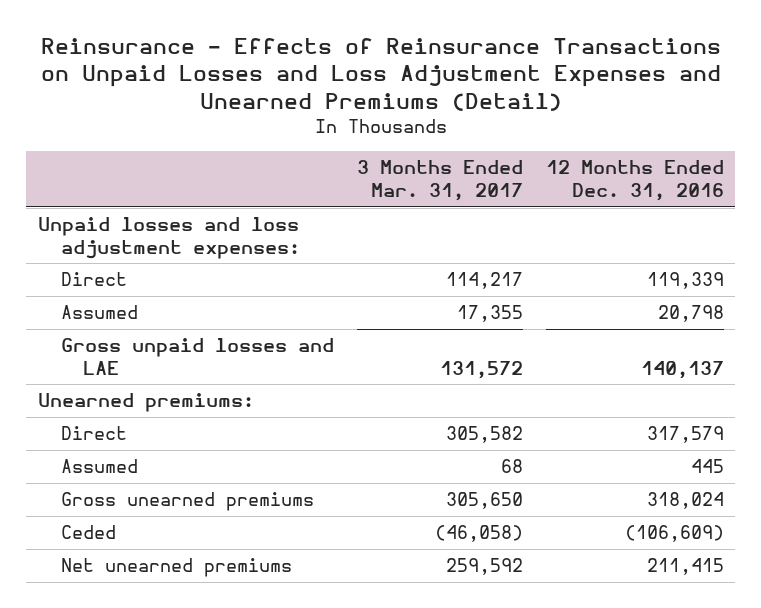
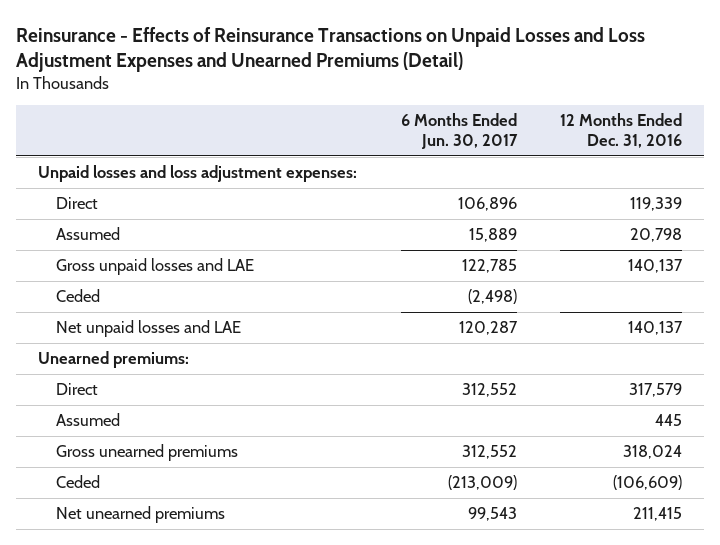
- | 3 Months Ended Mar. 31, 2017 | 12 Months Ended Dec. 31, 2016
+ | 6 Months Ended Jun. 30, 2017 | 12 Months Ended Dec. 31, 2016
+ Ceded | (2,498) |
+ Net unpaid losses and LAE | 120,287 | 140,137

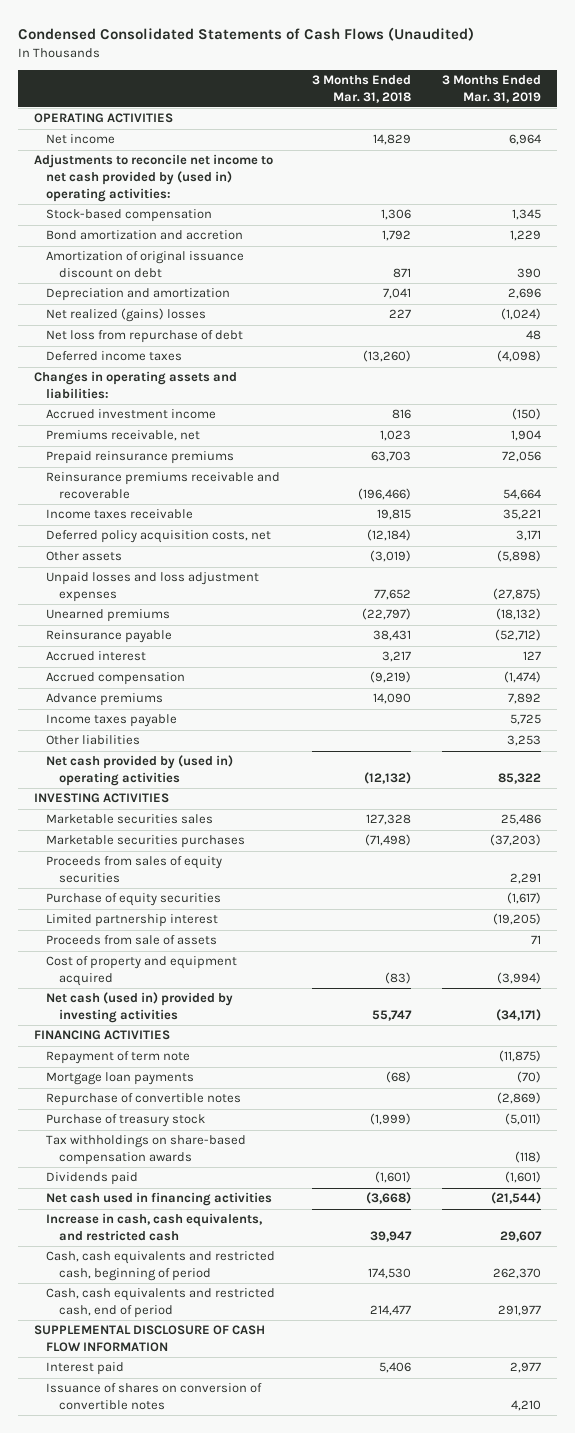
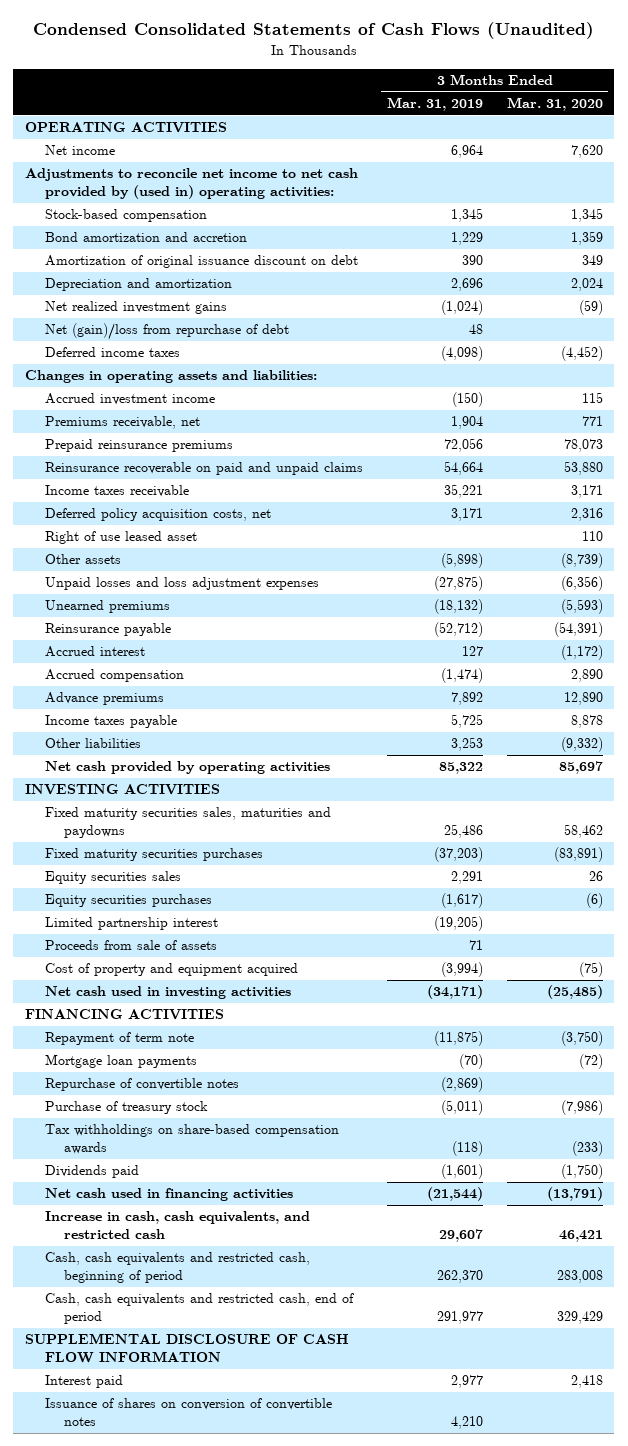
- | 3 Months Ended Mar. 31, 2018 | 3 Months Ended Mar. 31, 2019
+ | 3 Months Ended Mar. 31, 2019 | 3 Months Ended Mar. 31, 2020
- Net realized (gains) losses | 227 | (1,024)
- Net loss from repurchase of debt | | 48
+ Net realized investment gains | (1,024) | (59)
+ Net (gain)/loss from repurchase of debt | 48 |
- Reinsurance premiums receivable and recoverable | (196,466) | 54,664
+ Reinsurance recoverable on paid and unpaid claims | 54,664 | 53,880
+ Right of use leased asset | | 110
- Net cash provided by (used in) operating activities | (12,132) | 85,322
+ Net cash provided by operating activities | 85,322 | 85,697
- Marketable securities sales | 127,328 | 25,486
- Marketable securities purchases | (71,498) | (37,203)
- Proceeds from sales of equity securities | | 2,291
- Purchase of equity securities | | (1,617)
+ Fixed maturity securities sales, maturities and paydowns | 25,486 | 58,462
+ Fixed maturity securities purchases | (37,203) | (83,891)
+ Equity securities sales | 2,291 | 26
+ Equity securities purchases | (1,617) | (6)
- Net cash (used in) provided by investing activities | 55,747 | (34,171)
+ Net cash used in investing activities | (34,171) | (25,485)

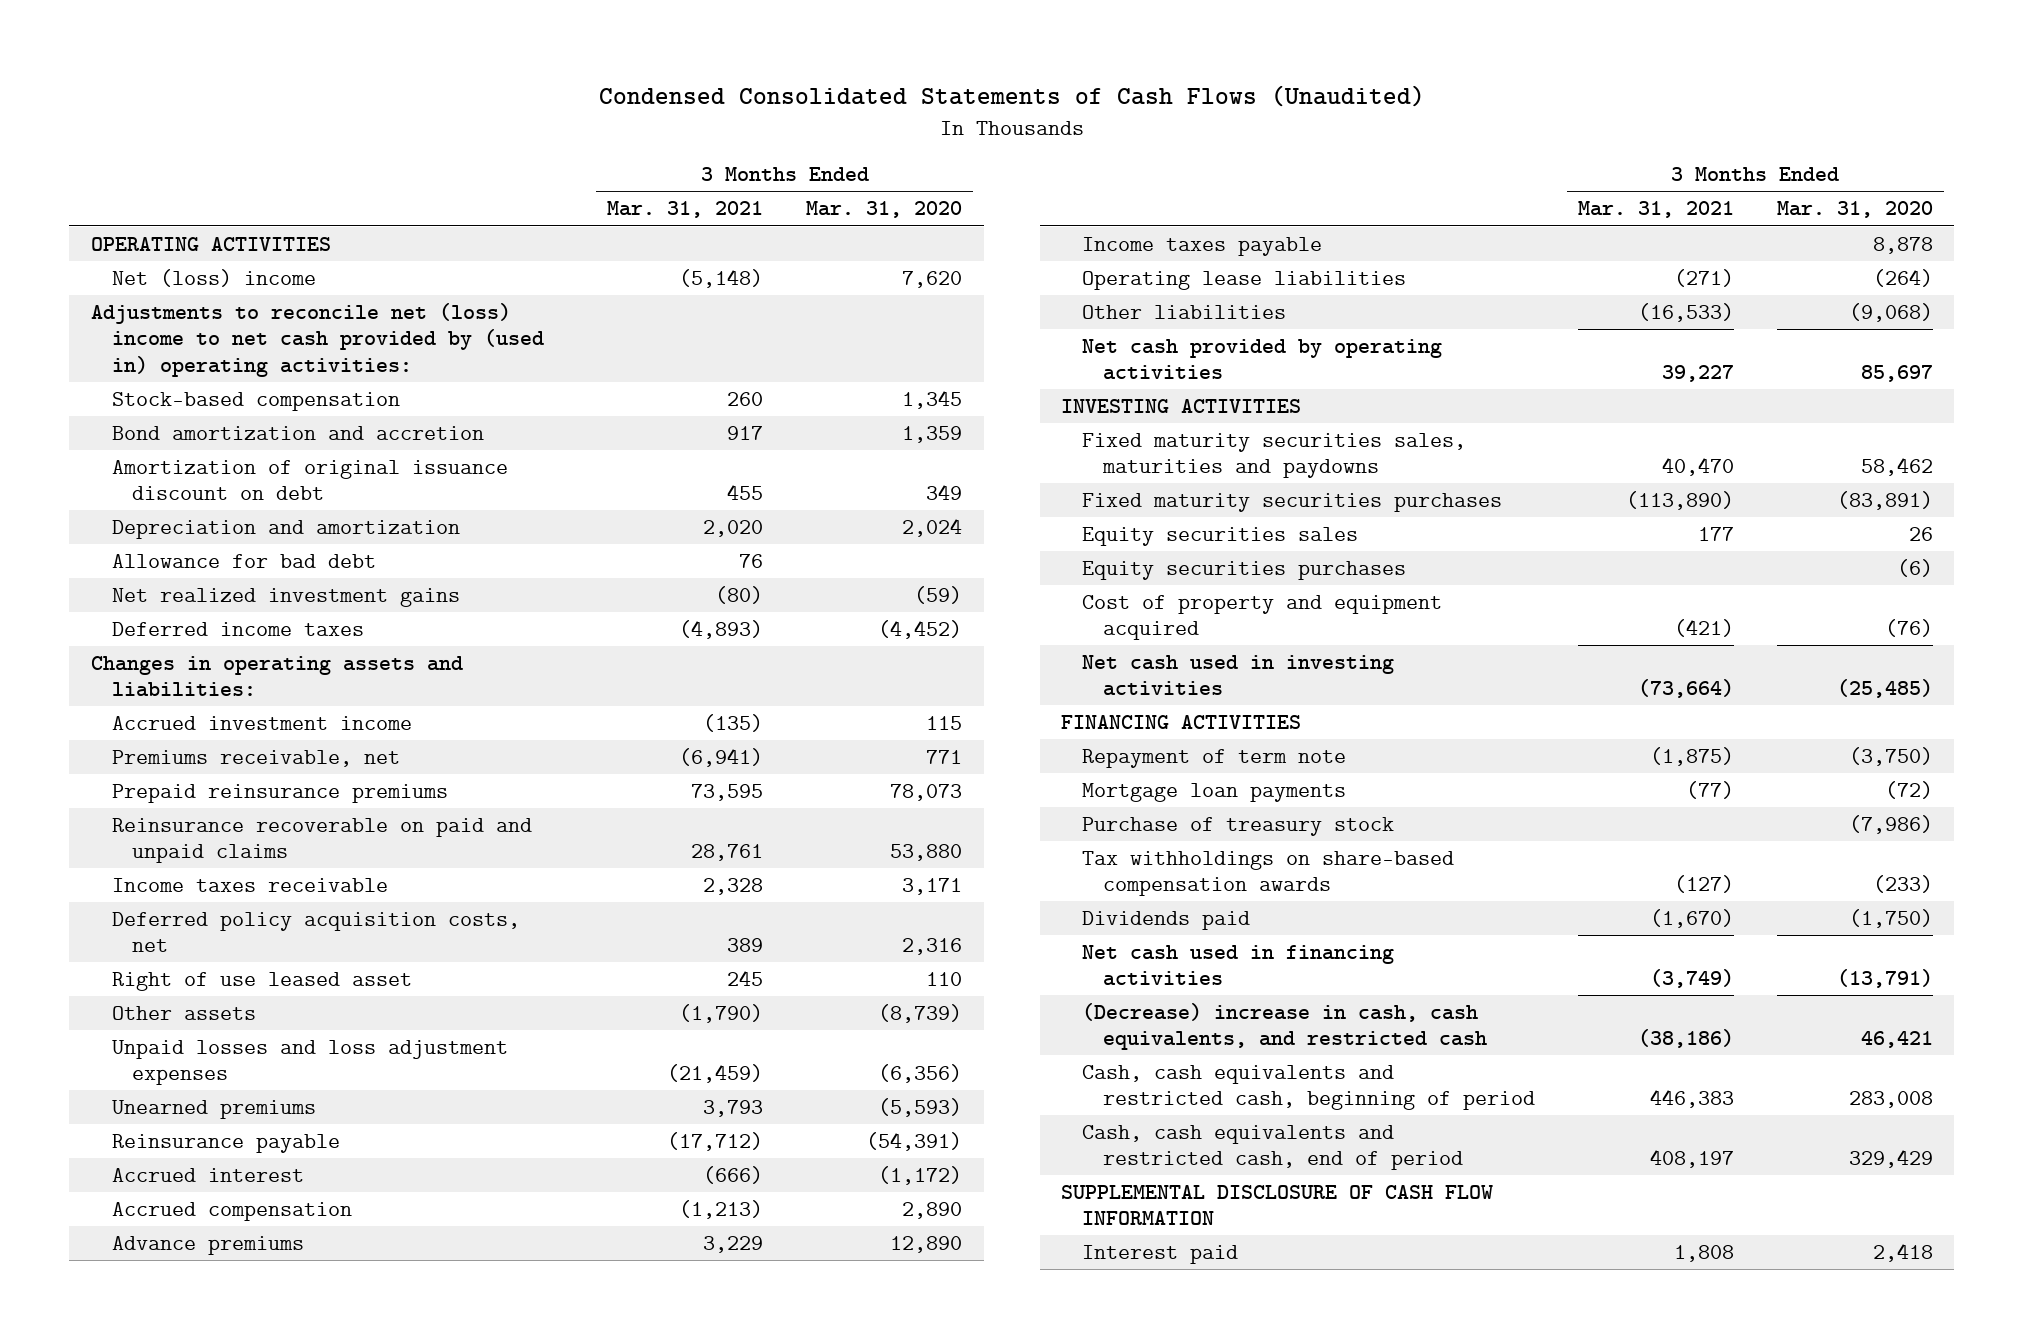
- | 3 Months Ended Mar. 31, 2019 | 3 Months Ended Mar. 31, 2020
+ | 3 Months Ended Mar. 31, 2021 | 3 Months Ended Mar. 31, 2020
- Net income | 6,964 | 7,620
- Adjustments to reconcile net income to net cash provided by (used in) operating activities:
+ Net (loss) income | (5,148) | 7,620
+ Adjustments to reconcile net (loss) income to net cash provided by (used in) operating activities:
+ Allowance for bad debt | 76 |
- Net (gain)/loss from repurchase of debt | 48 |
- Other liabilities | 3,253 | (9,332)
+ Operating lease liabilities | (271) | (264)
+ Other liabilities | (16,533) | (9,068)
- Limited partnership interest | (19,205) |
- Proceeds from sale of assets | 71 |
- Cost of property and equipment acquired | (3,994) | (75)
+ Cost of property and equipment acquired | (421) | (76)
- Repurchase of convertible notes | (2,869) |
- Increase in cash, cash equivalents, and restricted cash | 29,607 | 46,421
+ (Decrease) increase in cash, cash equivalents, and restricted cash | (38,186) | 46,421
- Issuance of shares on conversion of convertible notes | 4,210 |

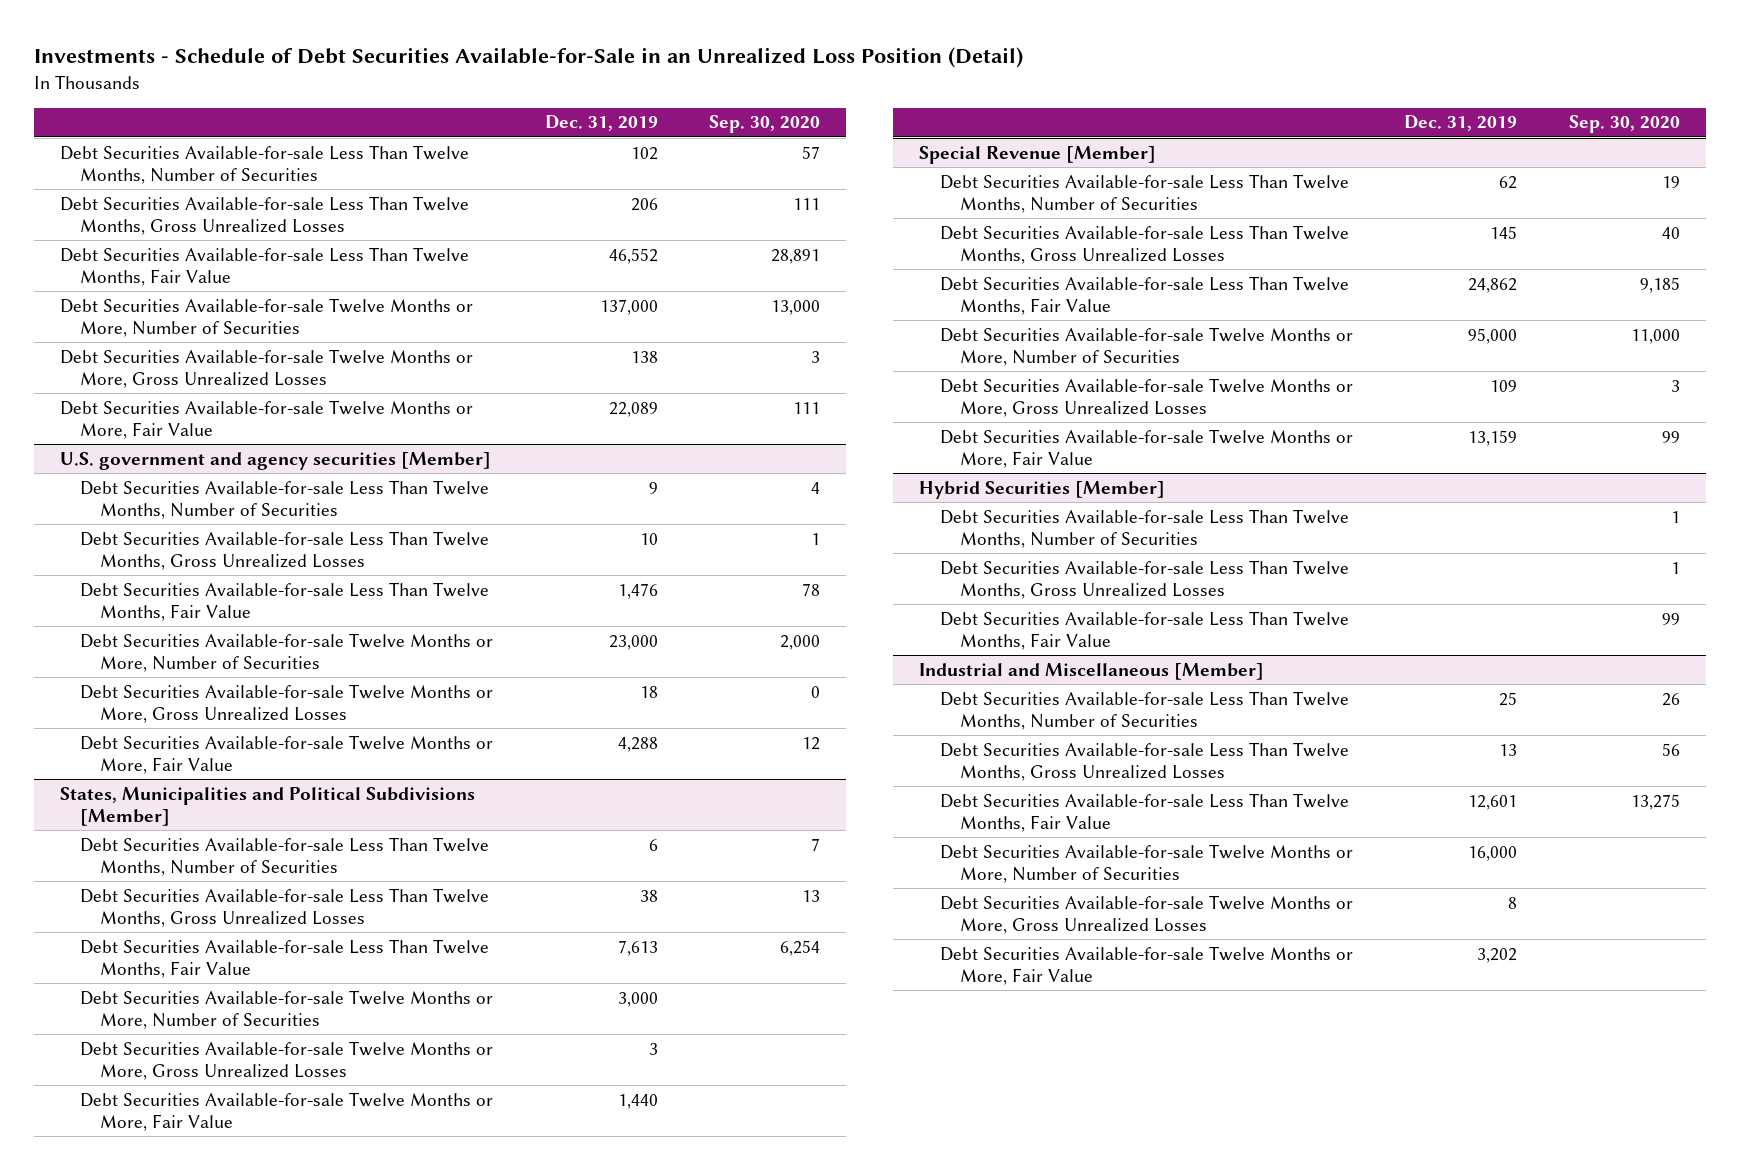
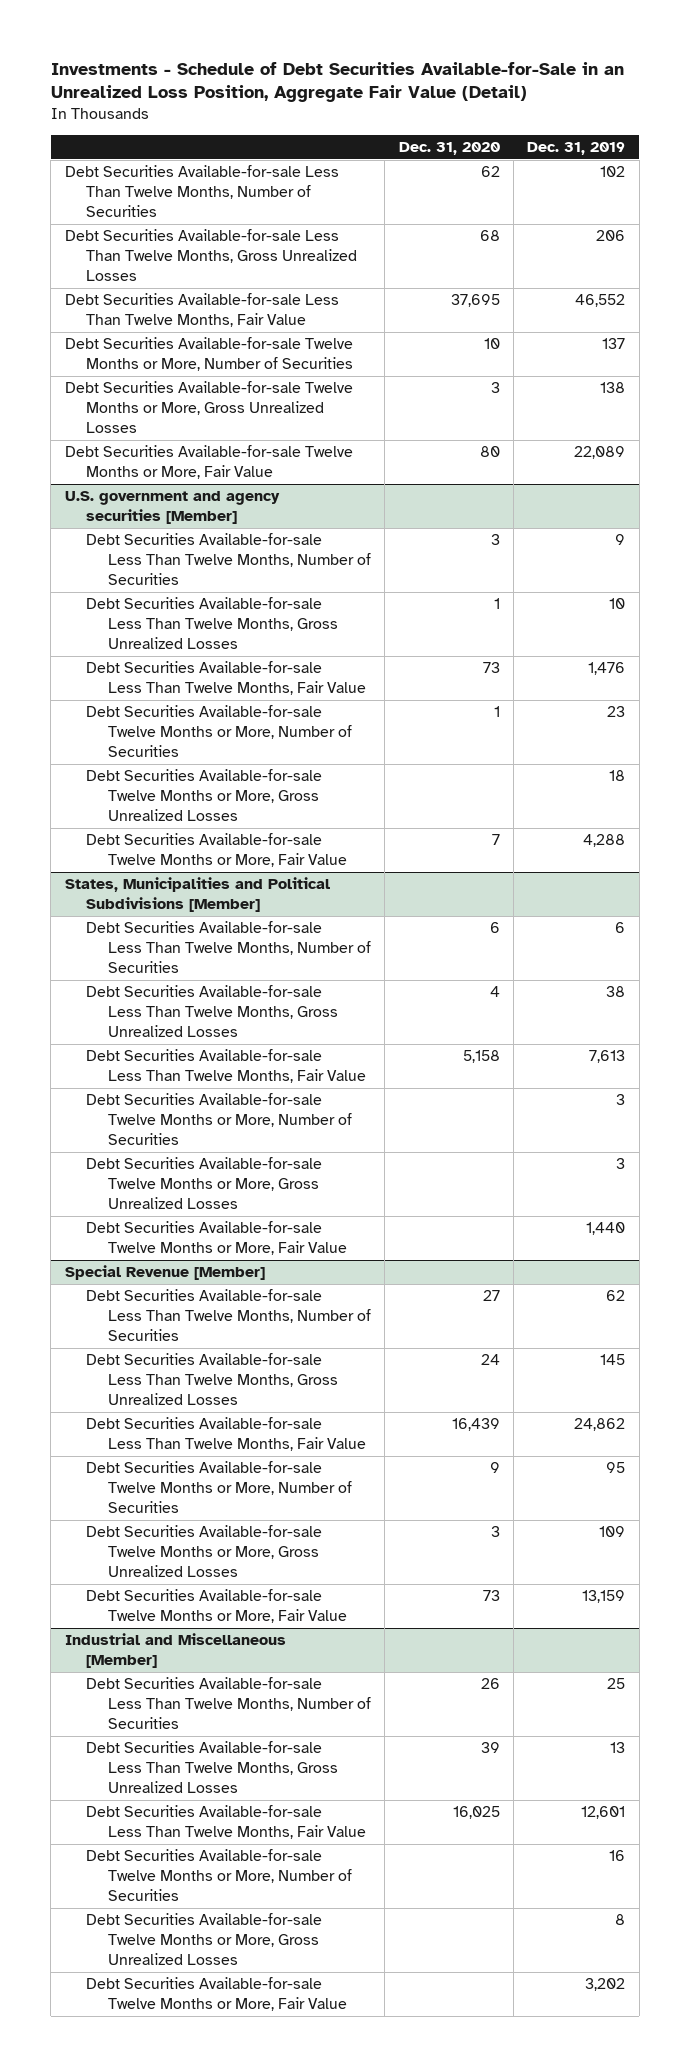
- Investments - Schedule of Debt Securities Available-for-Sale in an Unrealized Loss Position (Detail)
+ Investments - Schedule of Debt Securities Available-for-Sale in an Unrealized Loss Position, Aggregate Fair Value (Detail)
- | Dec. 31, 2019 | Sep. 30, 2020
+ | Dec. 31, 2020 | Dec. 31, 2019
- Debt Securities Available-for-sale Twelve Months or More, Number of Securities | 137,000 | 13,000
+ Debt Securities Available-for-sale Twelve Months or More, Number of Securities | 10 | 137
@ U.S. government and agency securities [Member]
- Debt Securities Available-for-sale Twelve Months or More, Number of Securities | 23,000 | 2,000
+ Debt Securities Available-for-sale Twelve Months or More, Number of Securities | 1 | 23
@ States, Municipalities and Political Subdivisions [Member]
- Debt Securities Available-for-sale Twelve Months or More, Number of Securities | 3,000 |
+ Debt Securities Available-for-sale Twelve Months or More, Number of Securities | | 3
@ Special Revenue [Member]
- Debt Securities Available-for-sale Twelve Months or More, Number of Securities | 95,000 | 11,000
+ Debt Securities Available-for-sale Twelve Months or More, Number of Securities | 9 | 95
- Hybrid Securities [Member]
- Debt Securities Available-for-sale Less Than Twelve Months, Number of Securities | | 1
- Debt Securities Available-for-sale Less Than Twelve Months, Gross Unrealized Losses | | 1
- Debt Securities Available-for-sale Less Than Twelve Months, Fair Value | | 99
@ Industrial and Miscellaneous [Member]
- Debt Securities Available-for-sale Twelve Months or More, Number of Securities | 16,000 |
+ Debt Securities Available-for-sale Twelve Months or More, Number of Securities | | 16

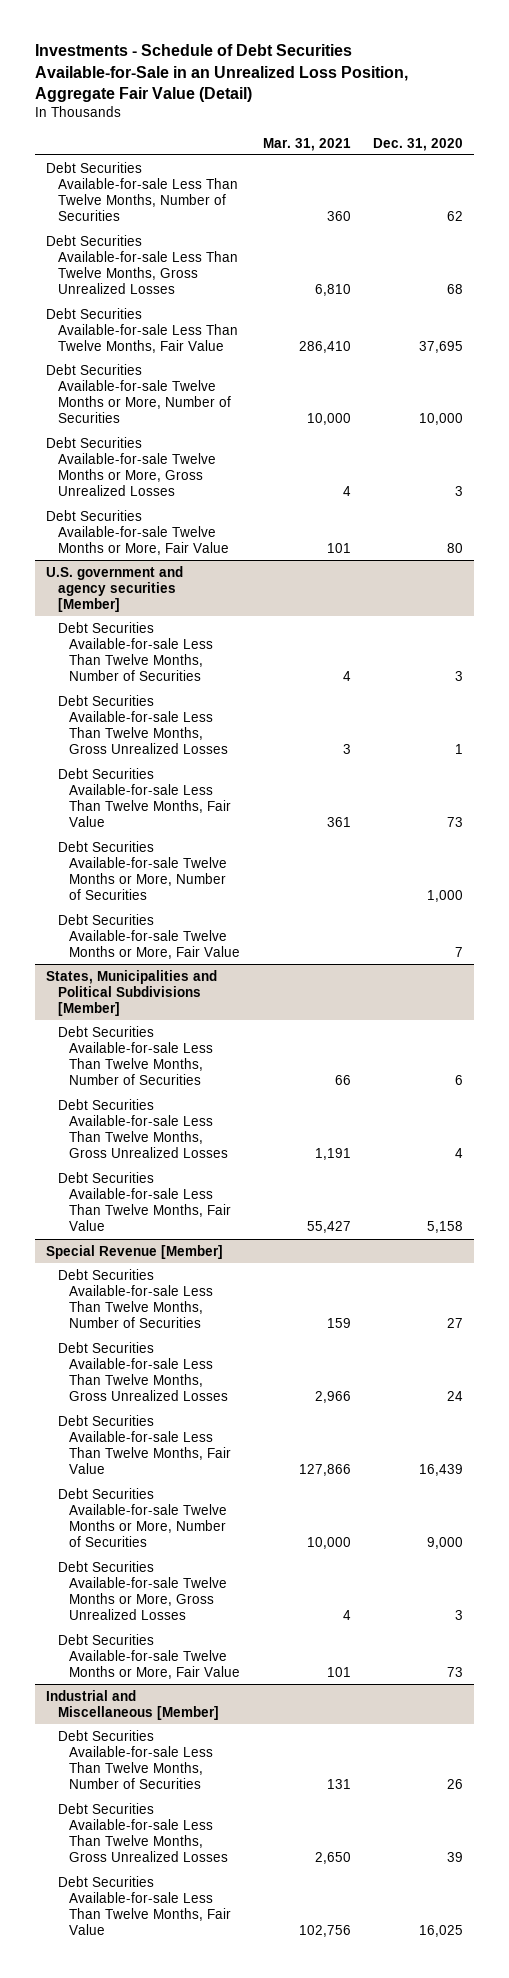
- | Dec. 31, 2020 | Dec. 31, 2019
+ | Mar. 31, 2021 | Dec. 31, 2020
- Debt Securities Available-for-sale Twelve Months or More, Number of Securities | 10 | 137
+ Debt Securities Available-for-sale Twelve Months or More, Number of Securities | 10,000 | 10,000
@ U.S. government and agency securities [Member]
- Debt Securities Available-for-sale Twelve Months or More, Number of Securities | 1 | 23
- Debt Securities Available-for-sale Twelve Months or More, Gross Unrealized Losses | | 18
+ Debt Securities Available-for-sale Twelve Months or More, Number of Securities | | 1,000
@ States, Municipalities and Political Subdivisions [Member]
- Debt Securities Available-for-sale Twelve Months or More, Number of Securities | | 3
- Debt Securities Available-for-sale Twelve Months or More, Gross Unrealized Losses | | 3
- Debt Securities Available-for-sale Twelve Months or More, Fair Value | | 1,440
@ Special Revenue [Member]
- Debt Securities Available-for-sale Twelve Months or More, Number of Securities | 9 | 95
+ Debt Securities Available-for-sale Twelve Months or More, Number of Securities | 10,000 | 9,000
@ Industrial and Miscellaneous [Member]
- Debt Securities Available-for-sale Twelve Months or More, Number of Securities | | 16
- Debt Securities Available-for-sale Twelve Months or More, Gross Unrealized Losses | | 8
- Debt Securities Available-for-sale Twelve Months or More, Fair Value | | 3,202

